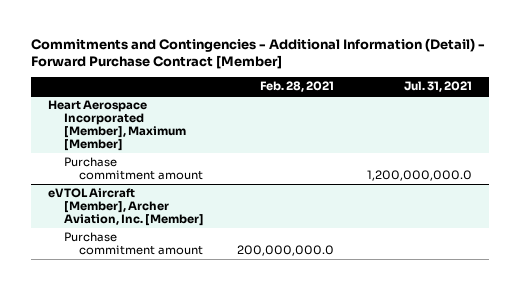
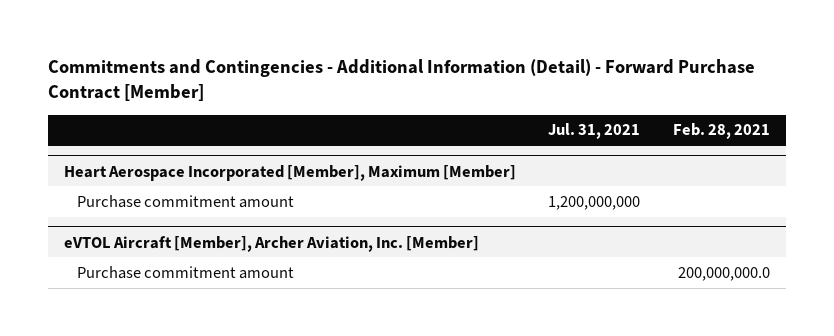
- | Feb. 28, 2021 | Jul. 31, 2021
+ | Jul. 31, 2021 | Feb. 28, 2021
@ Heart Aerospace Incorporated [Member], Maximum [Member]
- Purchase commitment amount | | 1,200,000,000.0
+ Purchase commitment amount | 1,200,000,000 |

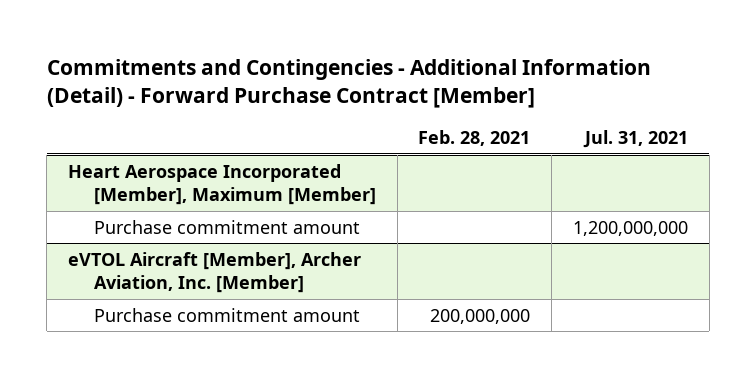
- | Jul. 31, 2021 | Feb. 28, 2021
+ | Feb. 28, 2021 | Jul. 31, 2021
@ eVTOL Aircraft [Member], Archer Aviation, Inc. [Member]
- Purchase commitment amount | | 200,000,000.0
+ Purchase commitment amount | 200,000,000 |

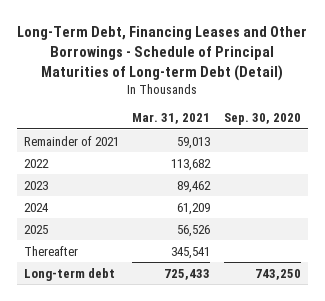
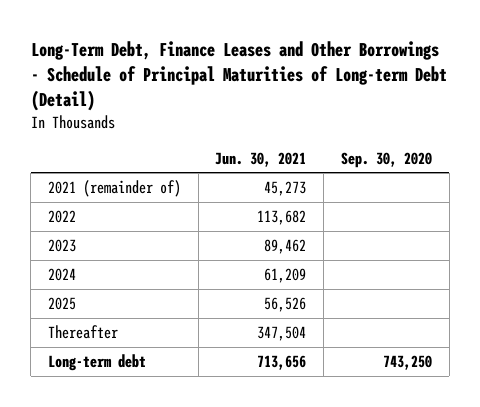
- Long-Term Debt, Financing Leases and Other Borrowings - Schedule of Principal Maturities of Long-term Debt (Detail)
+ Long-Term Debt, Finance Leases and Other Borrowings - Schedule of Principal Maturities of Long-term Debt (Detail)
- | Mar. 31, 2021 | Sep. 30, 2020
+ | Jun. 30, 2021 | Sep. 30, 2020
- Remainder of 2021 | 59,013 |
+ 2021 (remainder of) | 45,273 |

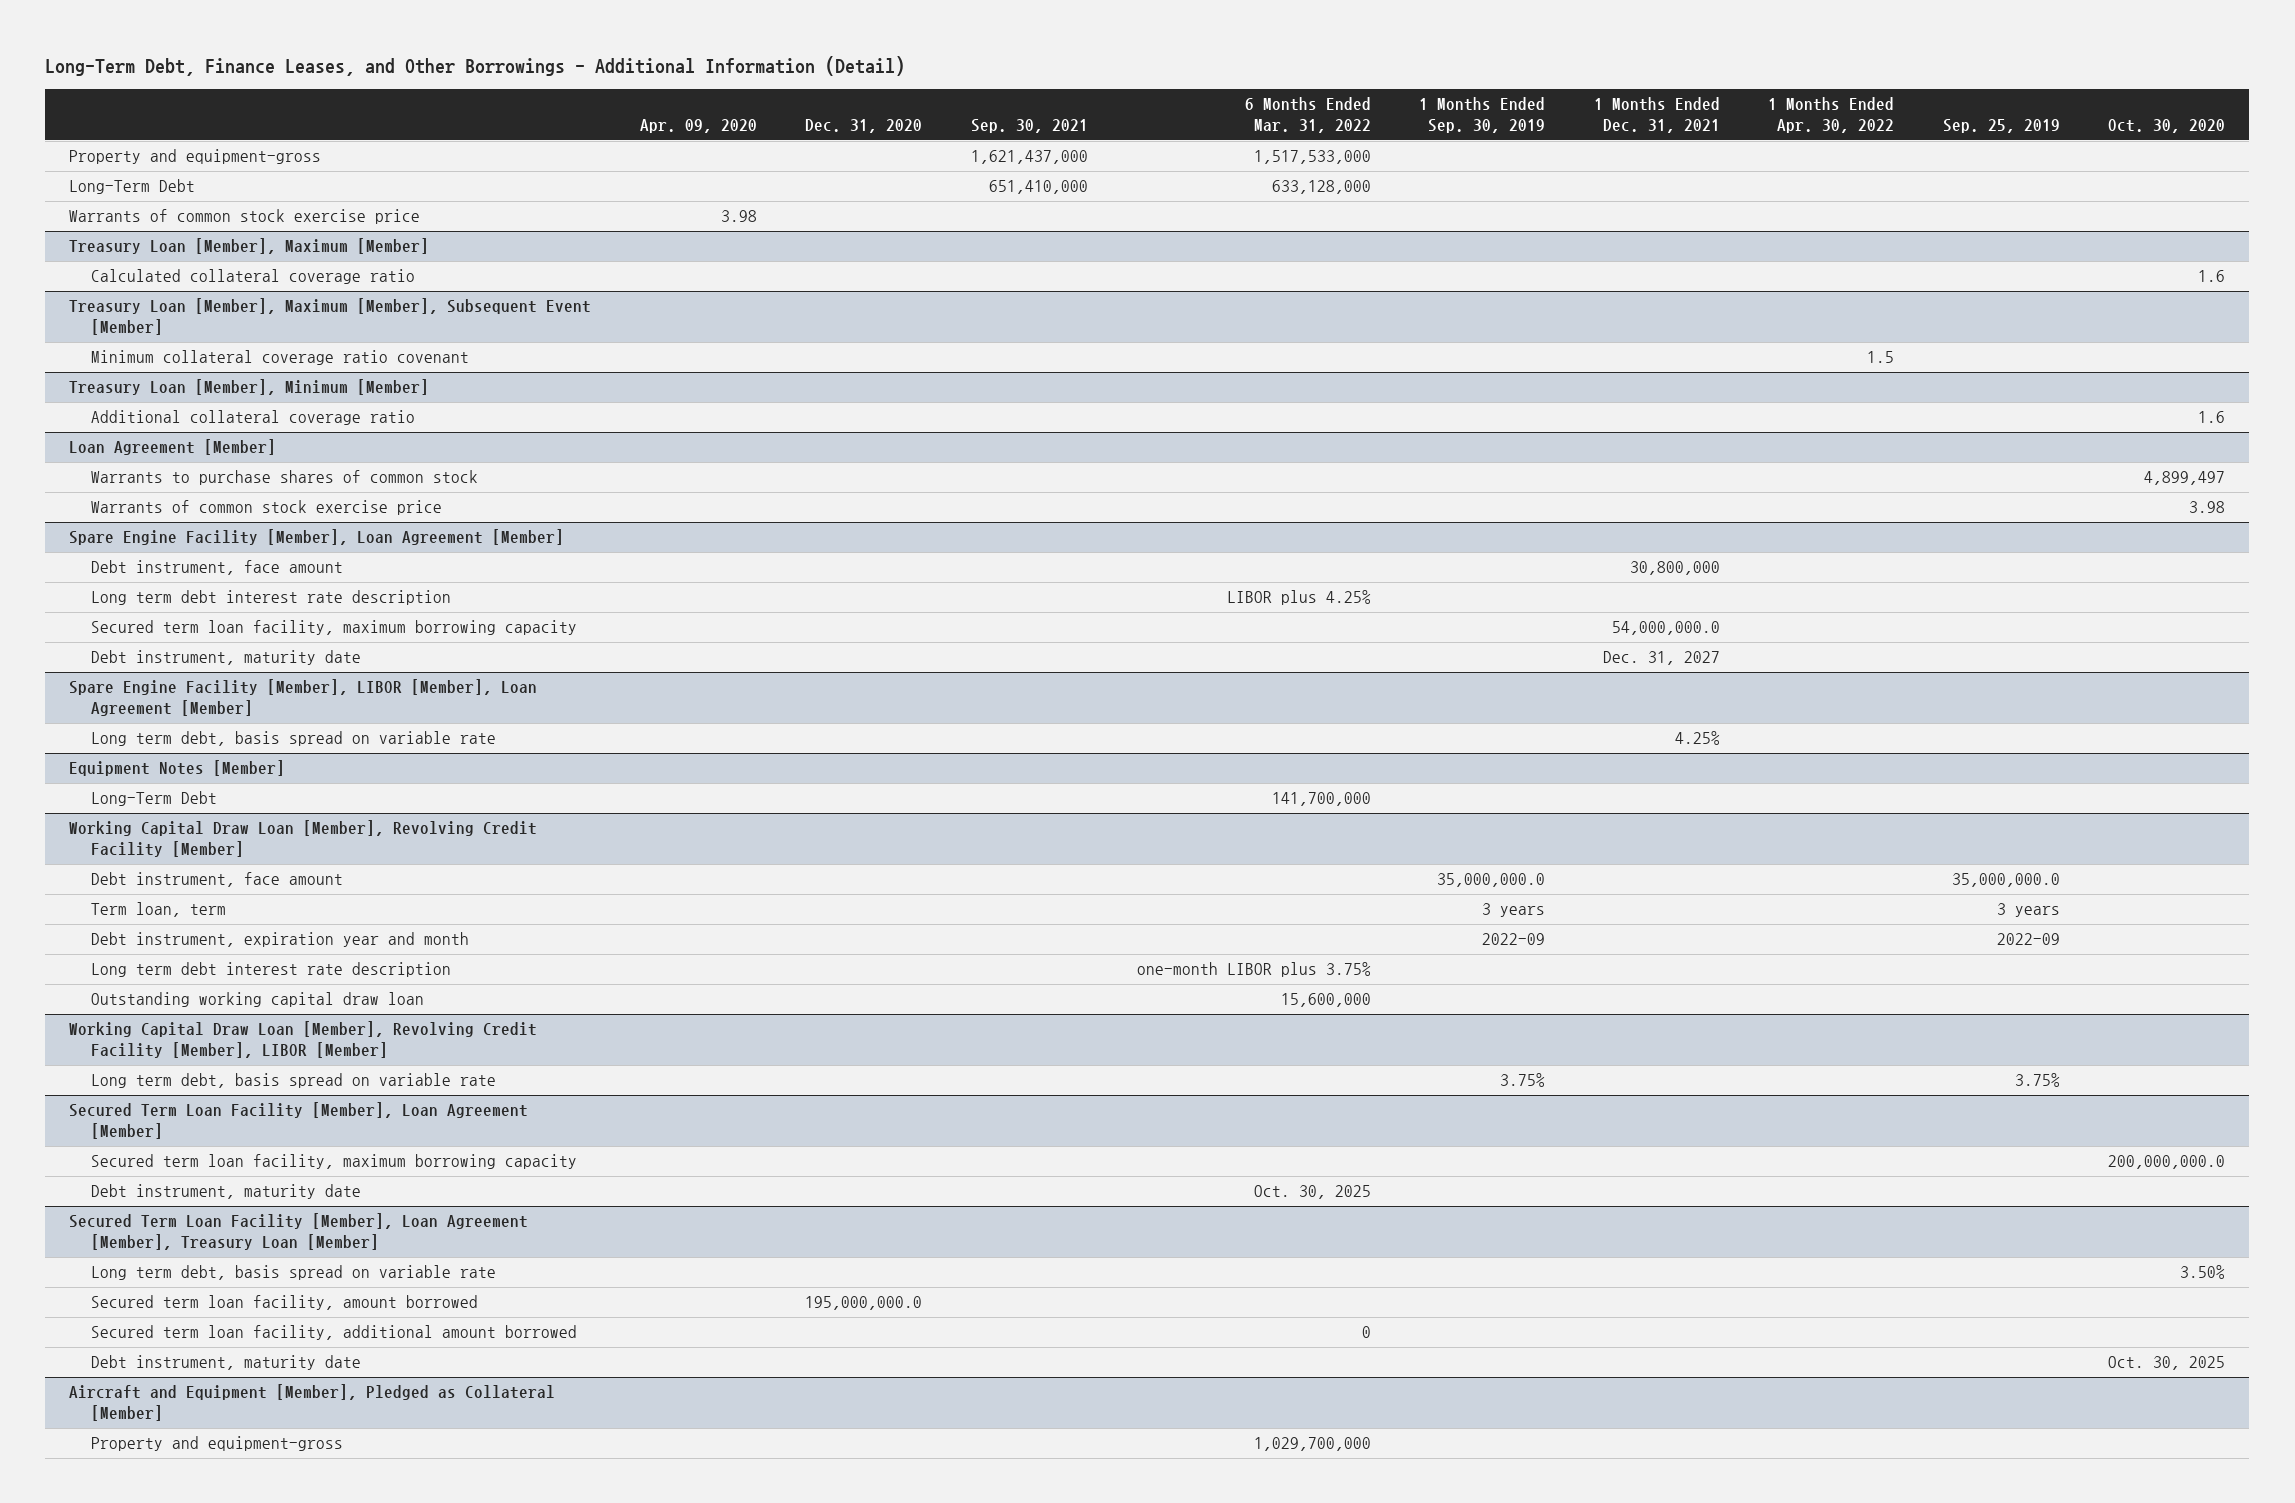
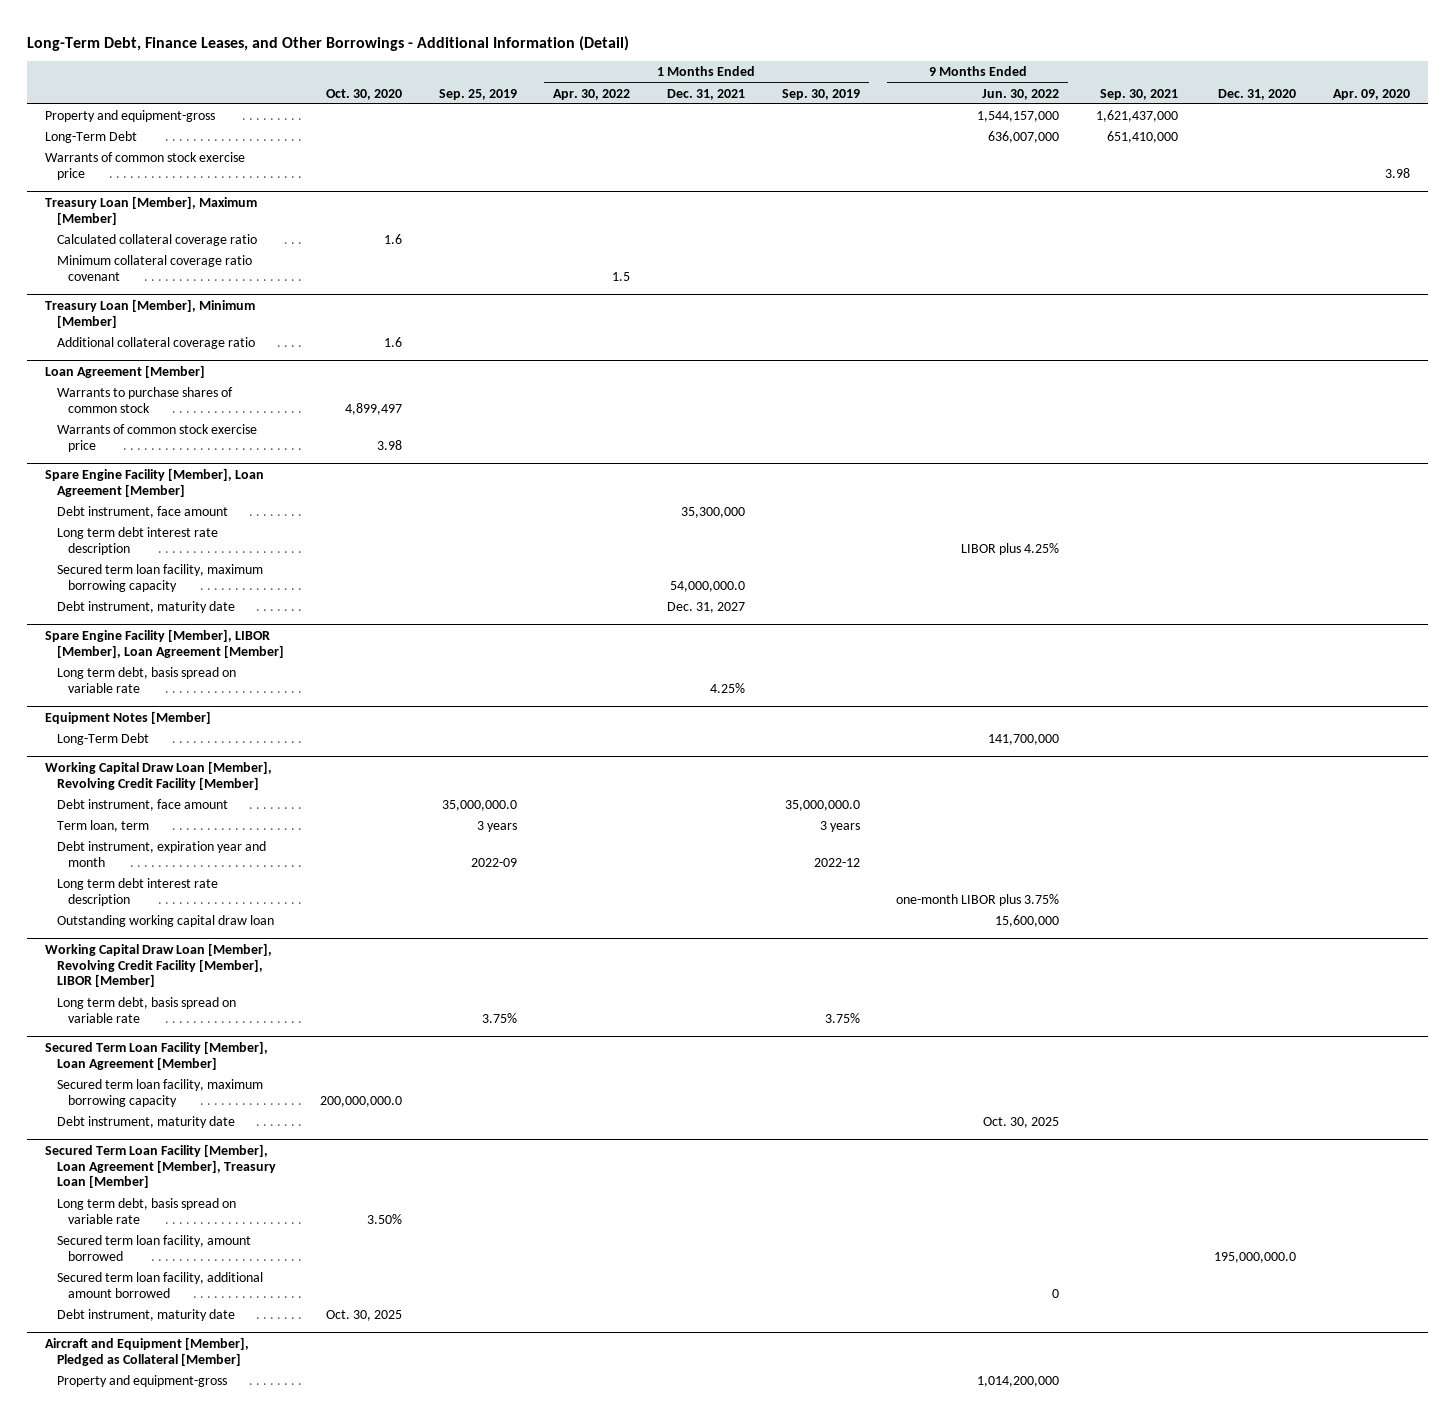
- | Apr. 09, 2020 | Dec. 31, 2020 | Sep. 30, 2021 | 6 Months Ended Mar. 31, 2022 | 1 Months Ended Sep. 30, 2019 | 1 Months Ended Dec. 31, 2021 | 1 Months Ended Apr. 30, 2022 | Sep. 25, 2019 | Oct. 30, 2020
+ | Oct. 30, 2020 | Sep. 25, 2019 | 1 Months Ended Apr. 30, 2022 | 1 Months Ended Dec. 31, 2021 | 1 Months Ended Sep. 30, 2019 | 9 Months Ended Jun. 30, 2022 | Sep. 30, 2021 | Dec. 31, 2020 | Apr. 09, 2020
- Treasury Loan [Member], Maximum [Member], Subsequent Event [Member]
- Minimum collateral coverage ratio covenant | | | | | | | 1.5 | |
@ Treasury Loan [Member], Maximum [Member]
+ Minimum collateral coverage ratio covenant | | | 1.5 | | | | | |
@ Spare Engine Facility [Member], Loan Agreement [Member]
- Debt instrument, face amount | | | | | | 30,800,000 | | |
+ Debt instrument, face amount | | | | 35,300,000 | | | | |
@ Working Capital Draw Loan [Member], Revolving Credit Facility [Member]
- Debt instrument, expiration year and month | | | | | 2022-09 | | | 2022-09 |
+ Debt instrument, expiration year and month | | 2022-09 | | | 2022-12 | | | |

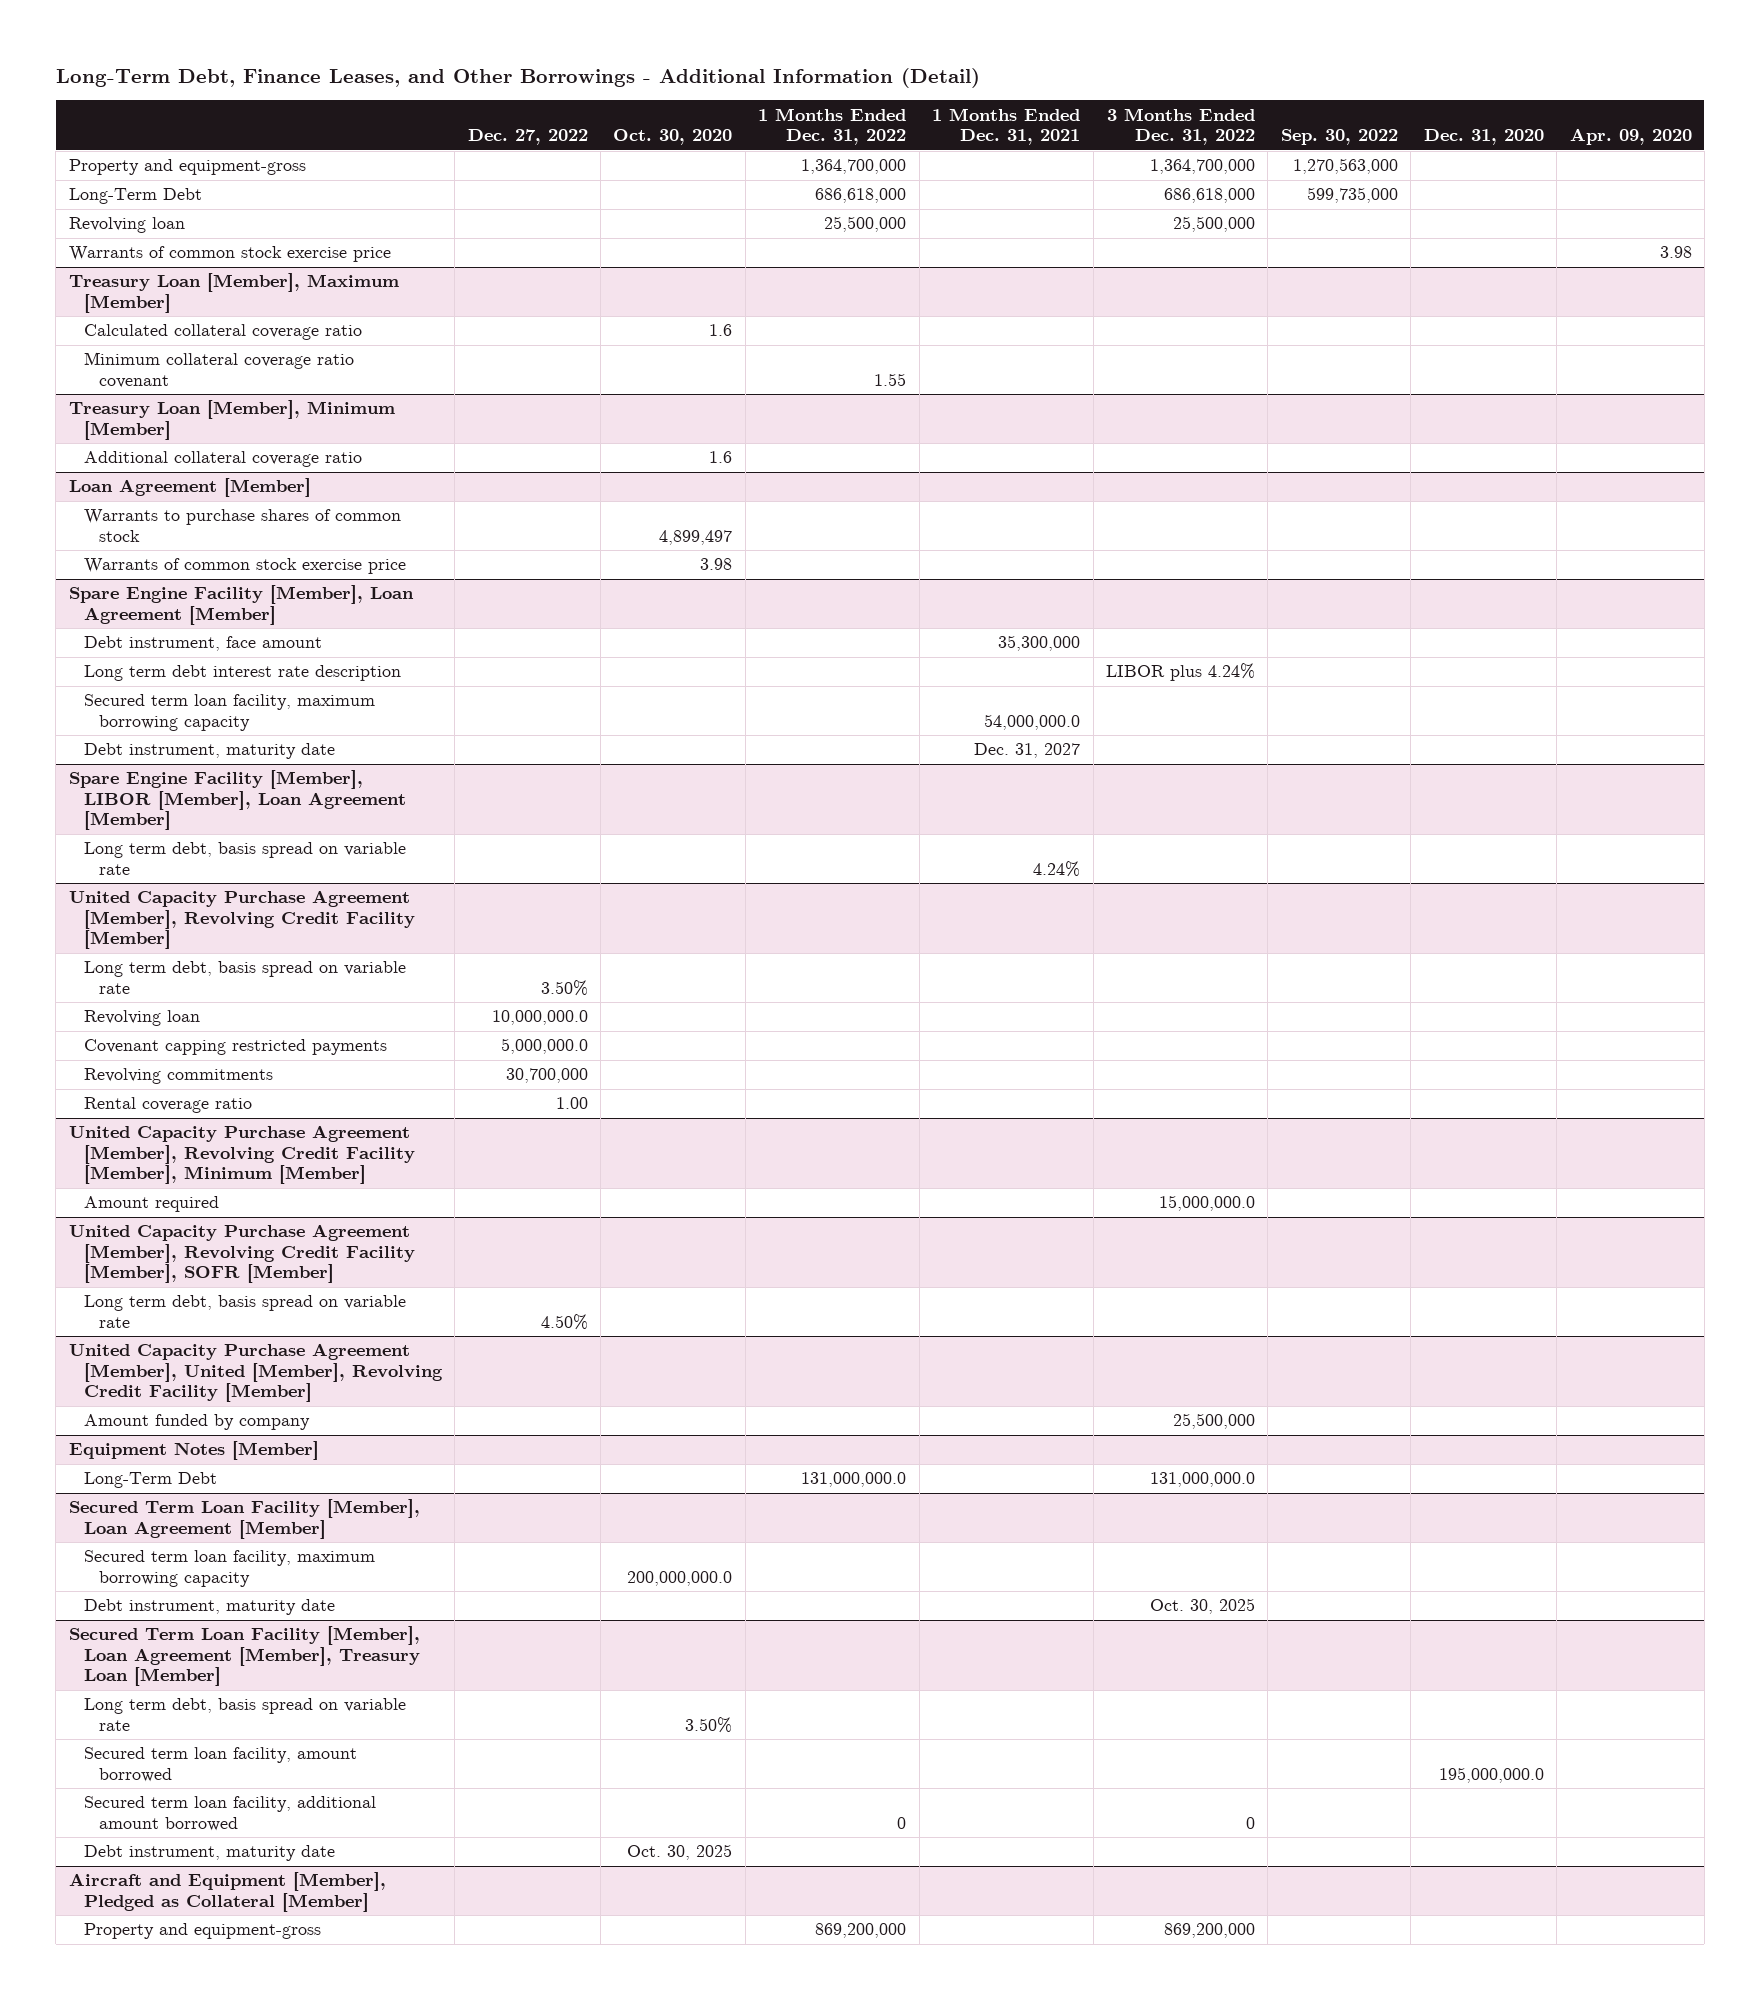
- | Oct. 30, 2020 | Sep. 25, 2019 | 1 Months Ended Apr. 30, 2022 | 1 Months Ended Dec. 31, 2021 | 1 Months Ended Sep. 30, 2019 | 9 Months Ended Jun. 30, 2022 | Sep. 30, 2021 | Dec. 31, 2020 | Apr. 09, 2020
+ | Dec. 27, 2022 | Oct. 30, 2020 | 1 Months Ended Dec. 31, 2022 | 1 Months Ended Dec. 31, 2021 | 3 Months Ended Dec. 31, 2022 | Sep. 30, 2022 | Dec. 31, 2020 | Apr. 09, 2020
+ Revolving loan | | | 25,500,000 | | 25,500,000 | | |
@ Spare Engine Facility [Member], LIBOR [Member], Loan Agreement [Member]
- Long term debt, basis spread on variable rate | | | | 4.25% | | | | |
+ Long term debt, basis spread on variable rate | | | | 4.24% | | | |
+ United Capacity Purchase Agreement [Member], Revolving Credit Facility [Member]
+ Long term debt, basis spread on variable rate | 3.50% | | | | | | |
+ Revolving loan | 10,000,000.0 | | | | | | |
+ Covenant capping restricted payments | 5,000,000.0 | | | | | | |
+ Revolving commitments | 30,700,000 | | | | | | |
+ Rental coverage ratio | 1.00 | | | | | | |
+ United Capacity Purchase Agreement [Member], Revolving Credit Facility [Member], Minimum [Member]
+ Amount required | | | | | 15,000,000.0 | | |
+ United Capacity Purchase Agreement [Member], Revolving Credit Facility [Member], SOFR [Member]
+ Long term debt, basis spread on variable rate | 4.50% | | | | | | |
+ United Capacity Purchase Agreement [Member], United [Member], Revolving Credit Facility [Member]
+ Amount funded by company | | | | | 25,500,000 | | |
- Working Capital Draw Loan [Member], Revolving Credit Facility [Member]
- Debt instrument, face amount | | 35,000,000.0 | | | 35,000,000.0 | | | |
- Term loan, term | | 3 years | | | 3 years | | | |
- Debt instrument, expiration year and month | | 2022-09 | | | 2022-12 | | | |
- Long term debt interest rate description | | | | | | one-month LIBOR plus 3.75% | | |
- Outstanding working capital draw loan | | | | | | 15,600,000 | | |
- Working Capital Draw Loan [Member], Revolving Credit Facility [Member], LIBOR [Member]
- Long term debt, basis spread on variable rate | | 3.75% | | | 3.75% | | | |

